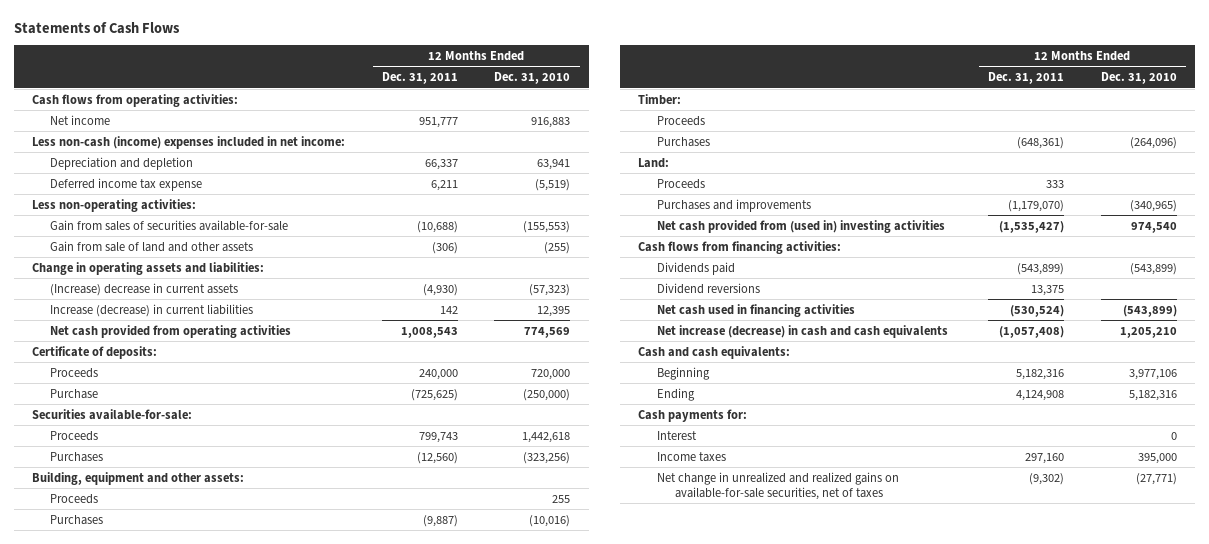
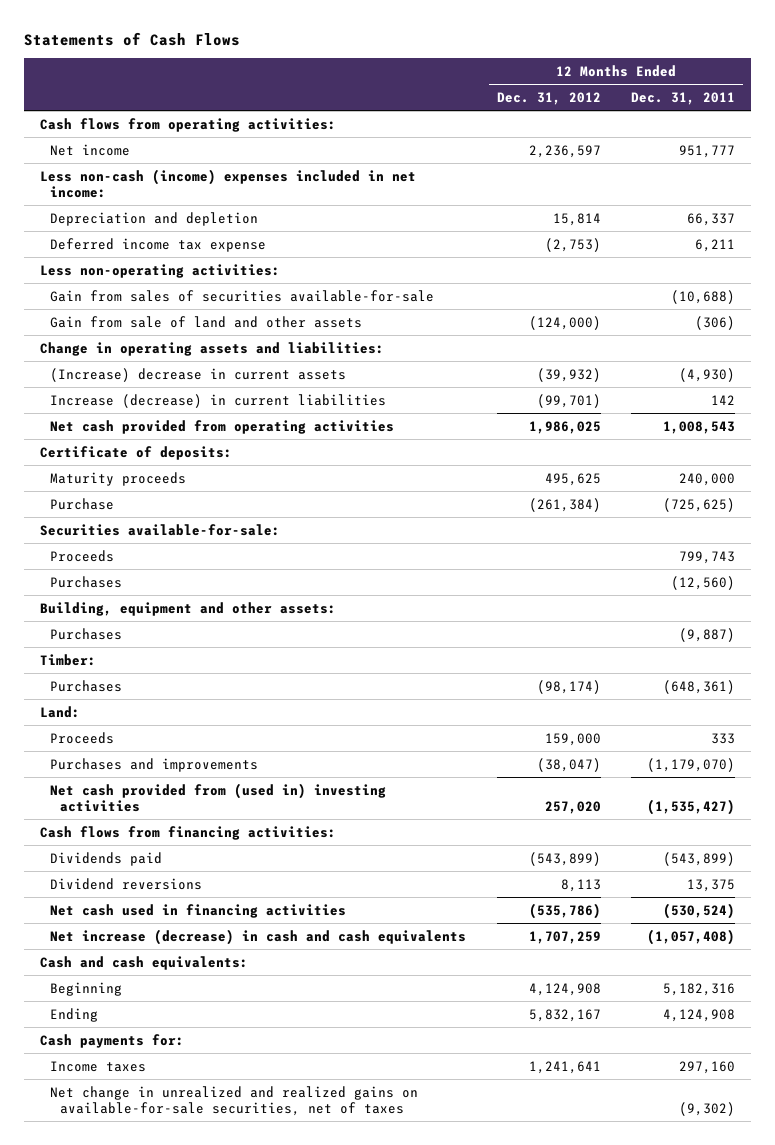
- | 12 Months Ended Dec. 31, 2011 | 12 Months Ended Dec. 31, 2010
+ | 12 Months Ended Dec. 31, 2012 | 12 Months Ended Dec. 31, 2011
- Proceeds | 240,000 | 720,000
+ Maturity proceeds | 495,625 | 240,000
- Proceeds | | 255
- Proceeds
- Interest | | 0

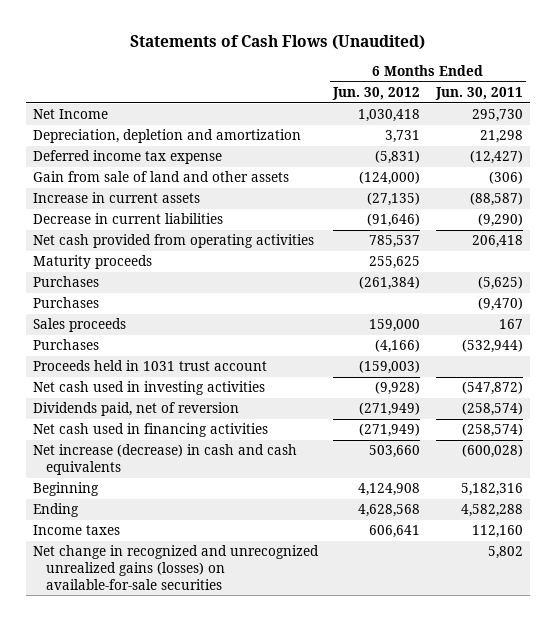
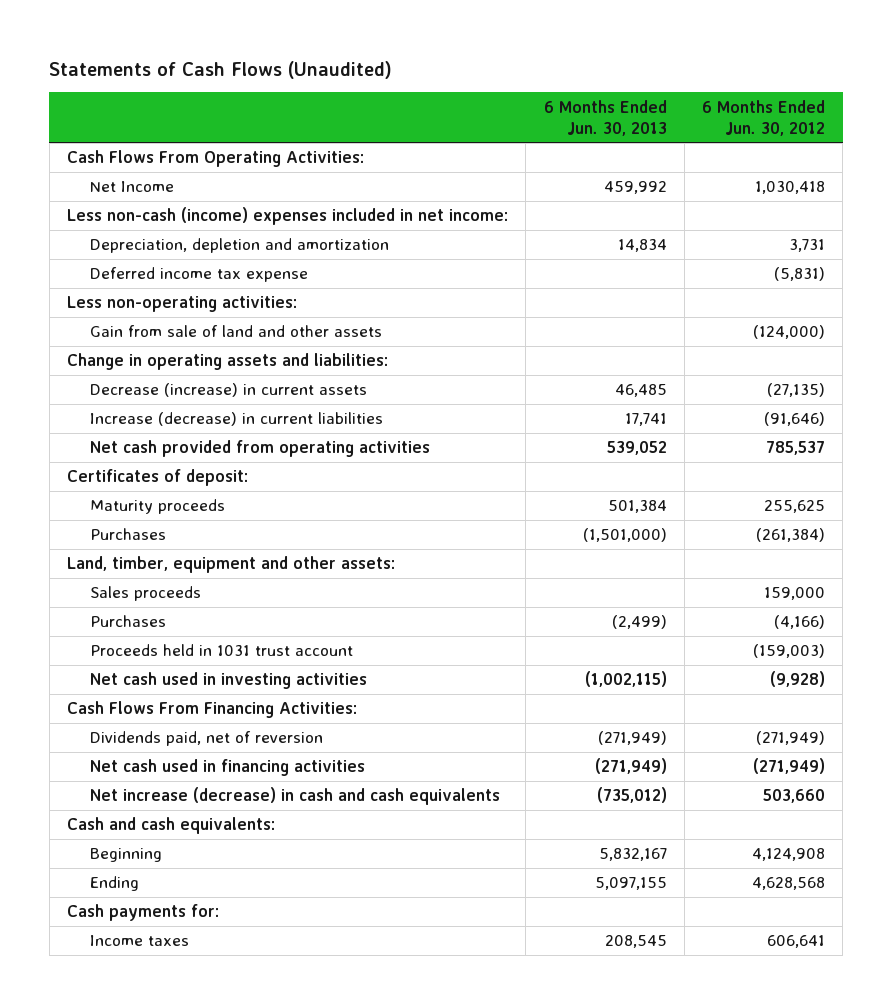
- | 6 Months Ended Jun. 30, 2012 | 6 Months Ended Jun. 30, 2011
+ | 6 Months Ended Jun. 30, 2013 | 6 Months Ended Jun. 30, 2012
+ Cash Flows From Operating Activities:
+ Less non-cash (income) expenses included in net income:
+ Less non-operating activities:
- Increase in current assets | (27,135) | (88,587)
- Decrease in current liabilities | (91,646) | (9,290)
+ Change in operating assets and liabilities:
+ Decrease (increase) in current assets | 46,485 | (27,135)
+ Increase (decrease) in current liabilities | 17,741 | (91,646)
+ Certificates of deposit:
- Purchases | | (9,470)
+ Land, timber, equipment and other assets:
+ Cash Flows From Financing Activities:
+ Cash and cash equivalents:
+ Cash payments for:
- Net change in recognized and unrecognized unrealized gains (losses) on available-for-sale securities | | 5,802

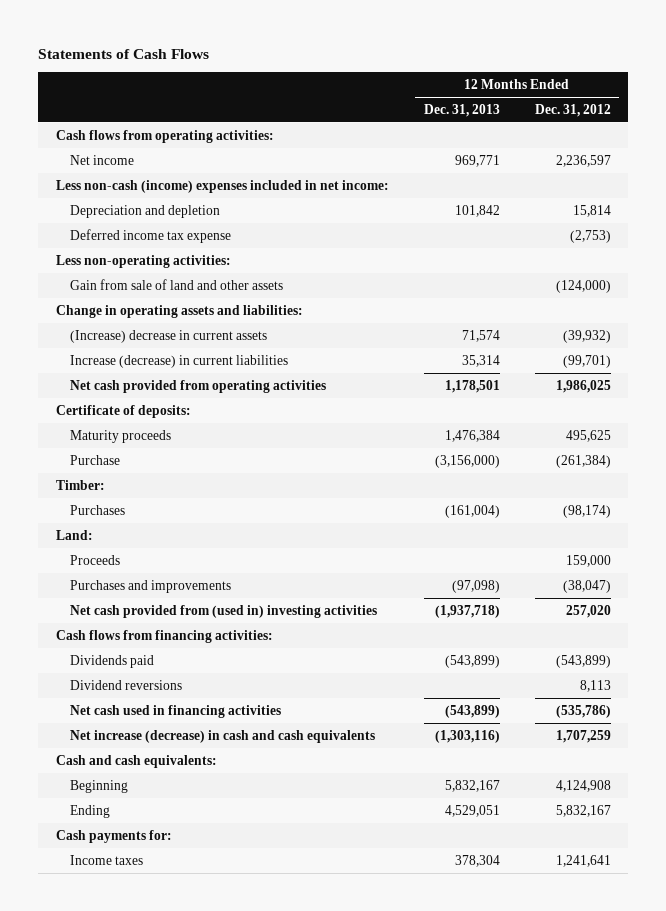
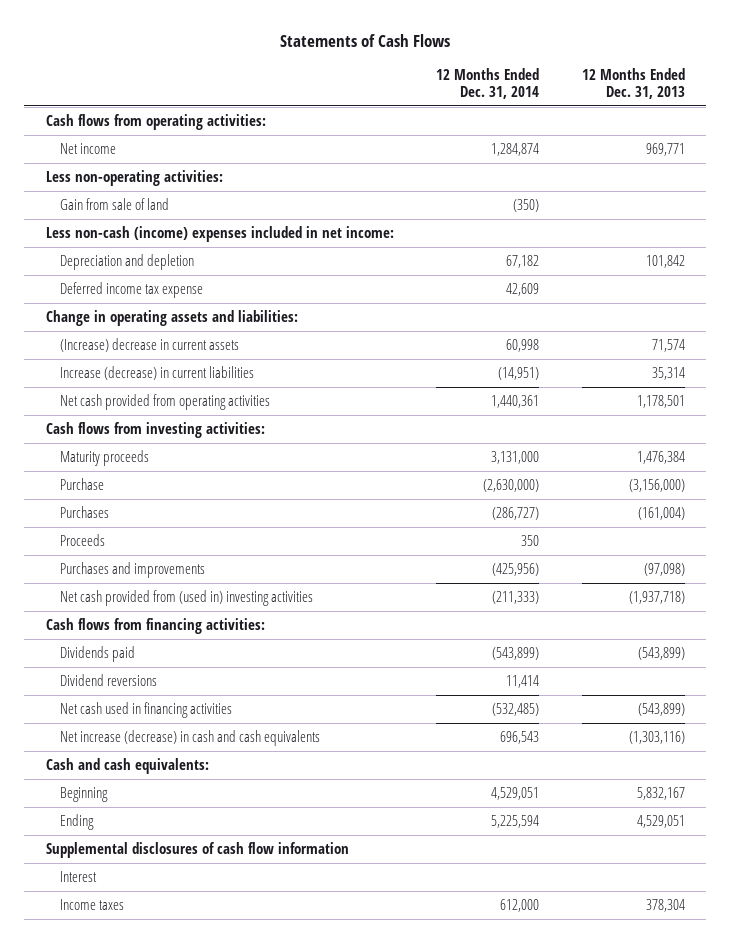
- | 12 Months Ended Dec. 31, 2013 | 12 Months Ended Dec. 31, 2012
+ | 12 Months Ended Dec. 31, 2014 | 12 Months Ended Dec. 31, 2013
moved up: Less non-operating activities:
+ Gain from sale of land | (350) |
- Gain from sale of land and other assets | | (124,000)
- Certificate of deposits:
+ Cash flows from investing activities:
- Timber:
- Land:
- Cash payments for:
+ Supplemental disclosures of cash flow information
+ Interest

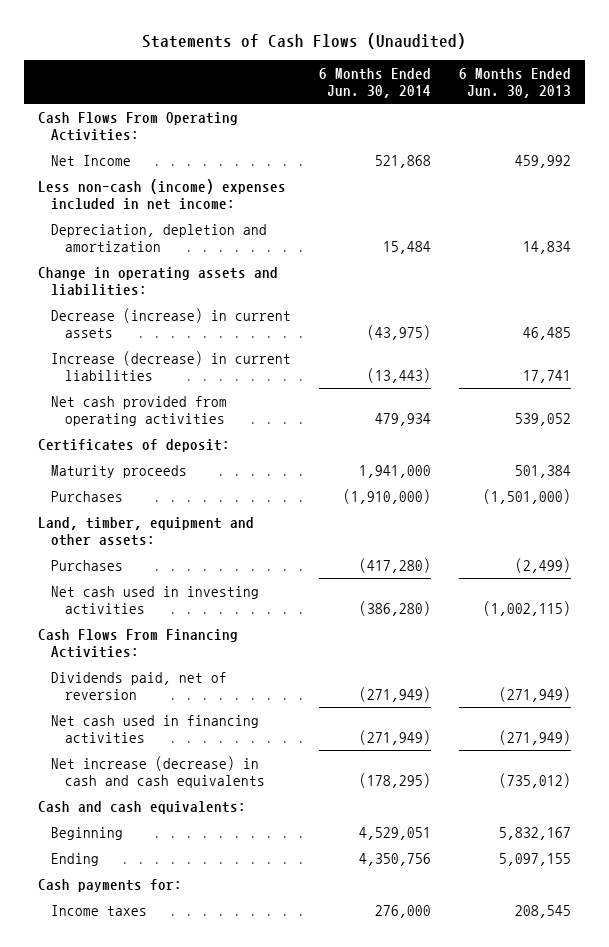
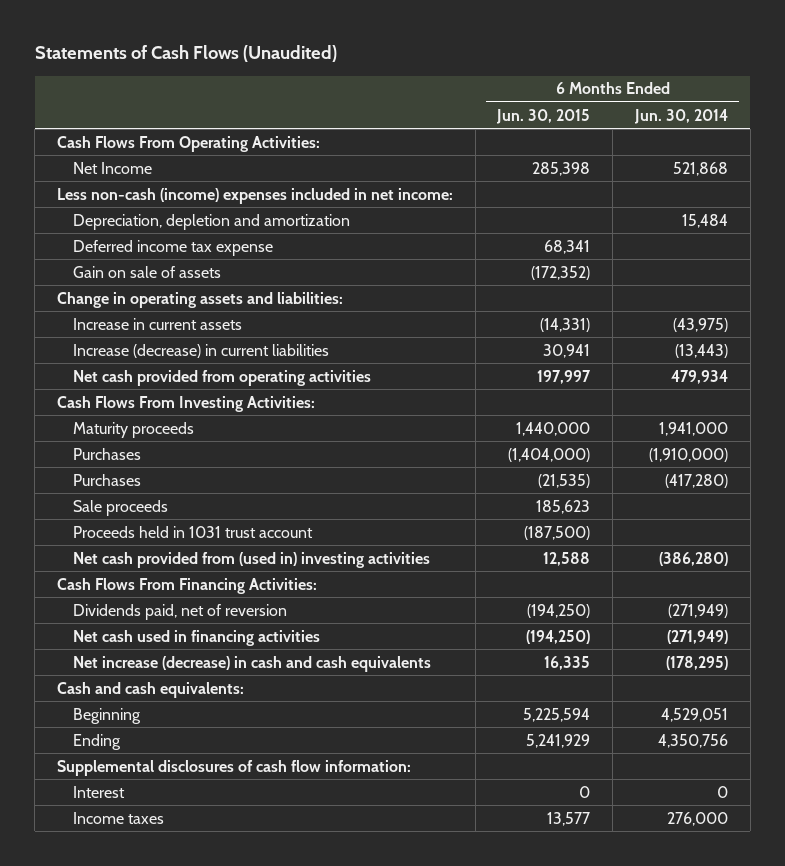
- | 6 Months Ended Jun. 30, 2014 | 6 Months Ended Jun. 30, 2013
+ | 6 Months Ended Jun. 30, 2015 | 6 Months Ended Jun. 30, 2014
+ Deferred income tax expense | 68,341 |
+ Gain on sale of assets | (172,352) |
- Decrease (increase) in current assets | (43,975) | 46,485
+ Increase in current assets | (14,331) | (43,975)
- Certificates of deposit:
+ Cash Flows From Investing Activities:
- Land, timber, equipment and other assets:
- Net cash used in investing activities | (386,280) | (1,002,115)
+ Sale proceeds | 185,623 |
+ Proceeds held in 1031 trust account | (187,500) |
+ Net cash provided from (used in) investing activities | 12,588 | (386,280)
- Cash payments for:
+ Supplemental disclosures of cash flow information:
+ Interest | 0 | 0

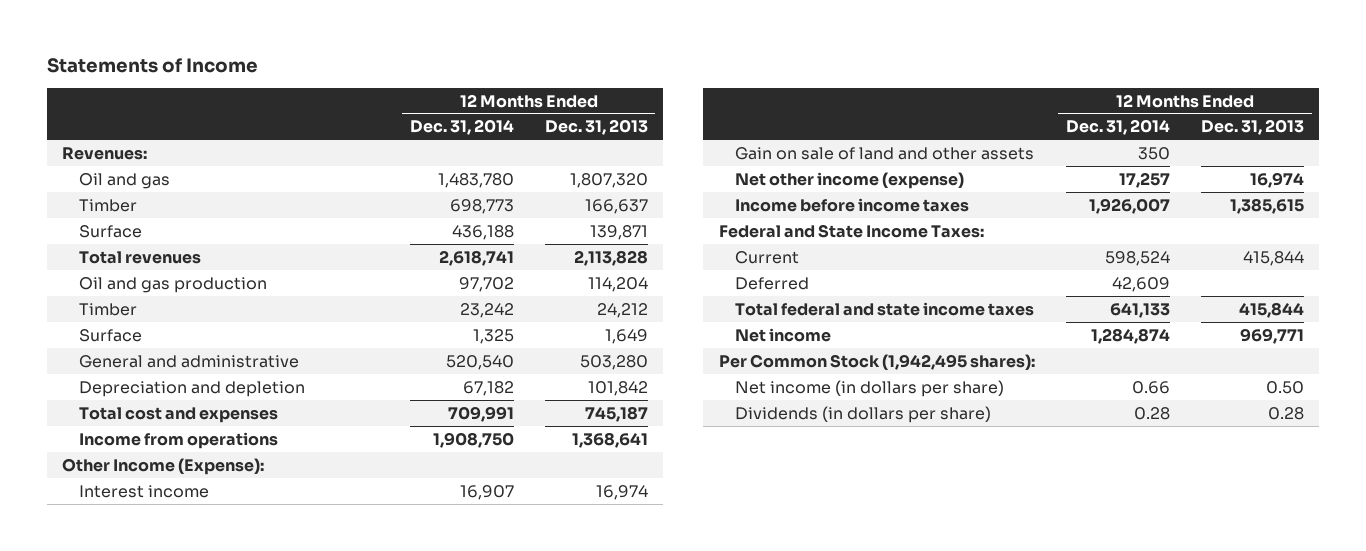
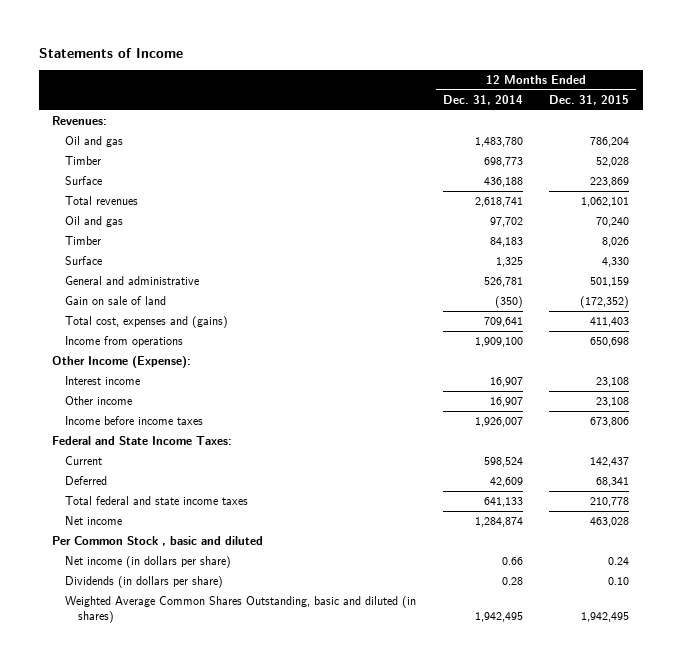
- | 12 Months Ended Dec. 31, 2014 | 12 Months Ended Dec. 31, 2013
+ | 12 Months Ended Dec. 31, 2014 | 12 Months Ended Dec. 31, 2015
- Oil and gas production | 97,702 | 114,204
- Timber | 23,242 | 24,212
+ Oil and gas | 97,702 | 70,240
+ Timber | 84,183 | 8,026
- General and administrative | 520,540 | 503,280
- Depreciation and depletion | 67,182 | 101,842
- Total cost and expenses | 709,991 | 745,187
- Income from operations | 1,908,750 | 1,368,641
+ General and administrative | 526,781 | 501,159
+ Gain on sale of land | (350) | (172,352)
+ Total cost, expenses and (gains) | 709,641 | 411,403
+ Income from operations | 1,909,100 | 650,698
- Gain on sale of land and other assets | 350 |
- Net other income (expense) | 17,257 | 16,974
+ Other income | 16,907 | 23,108
- Per Common Stock (1,942,495 shares):
+ Per Common Stock , basic and diluted
+ Weighted Average Common Shares Outstanding, basic and diluted (in shares) | 1,942,495 | 1,942,495

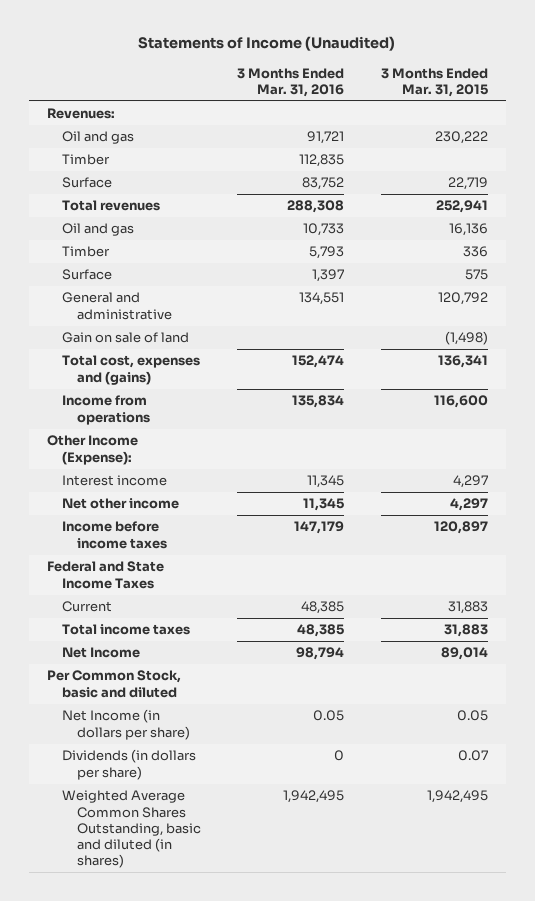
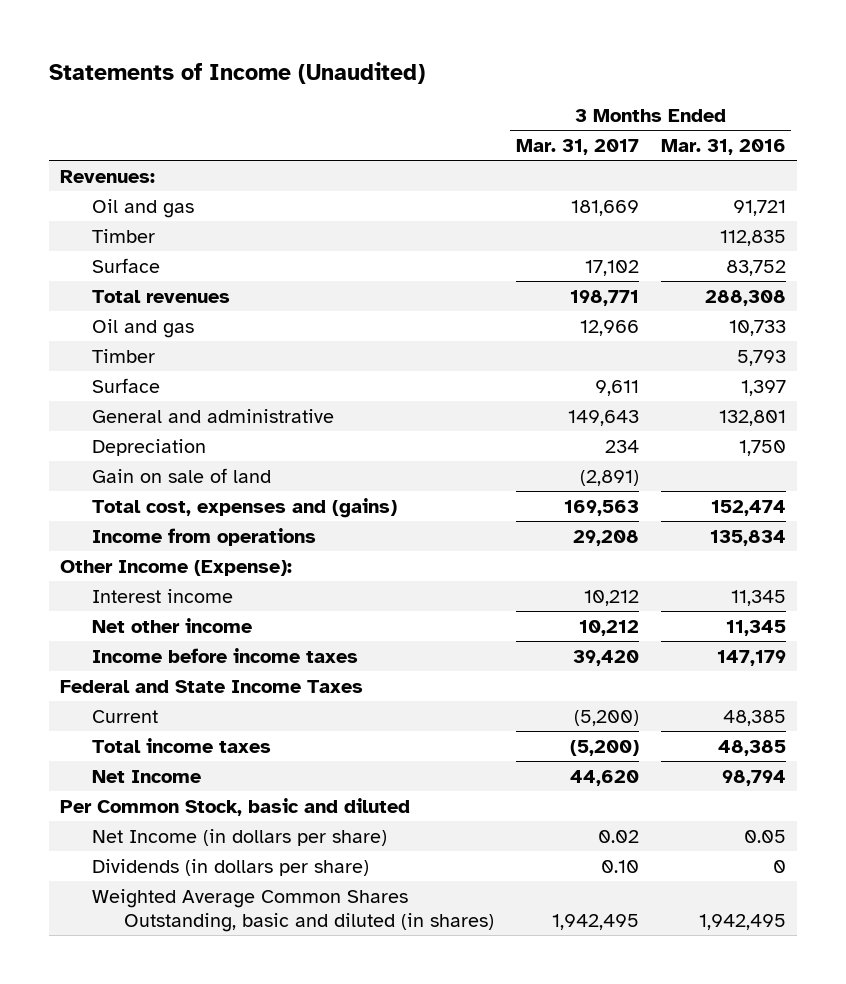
- | 3 Months Ended Mar. 31, 2016 | 3 Months Ended Mar. 31, 2015
+ | 3 Months Ended Mar. 31, 2017 | 3 Months Ended Mar. 31, 2016
- General and administrative | 134,551 | 120,792
+ General and administrative | 149,643 | 132,801
+ Depreciation | 234 | 1,750

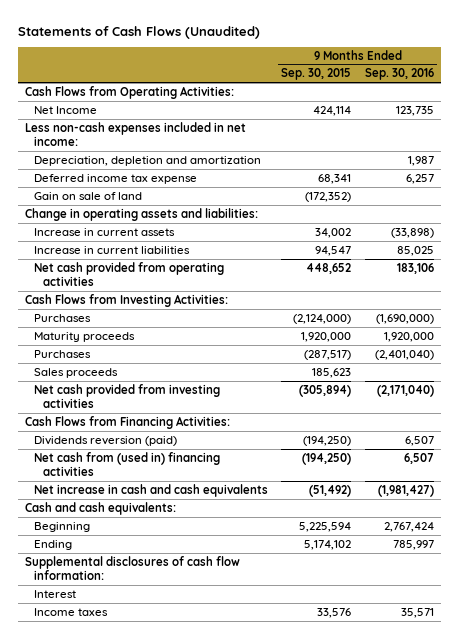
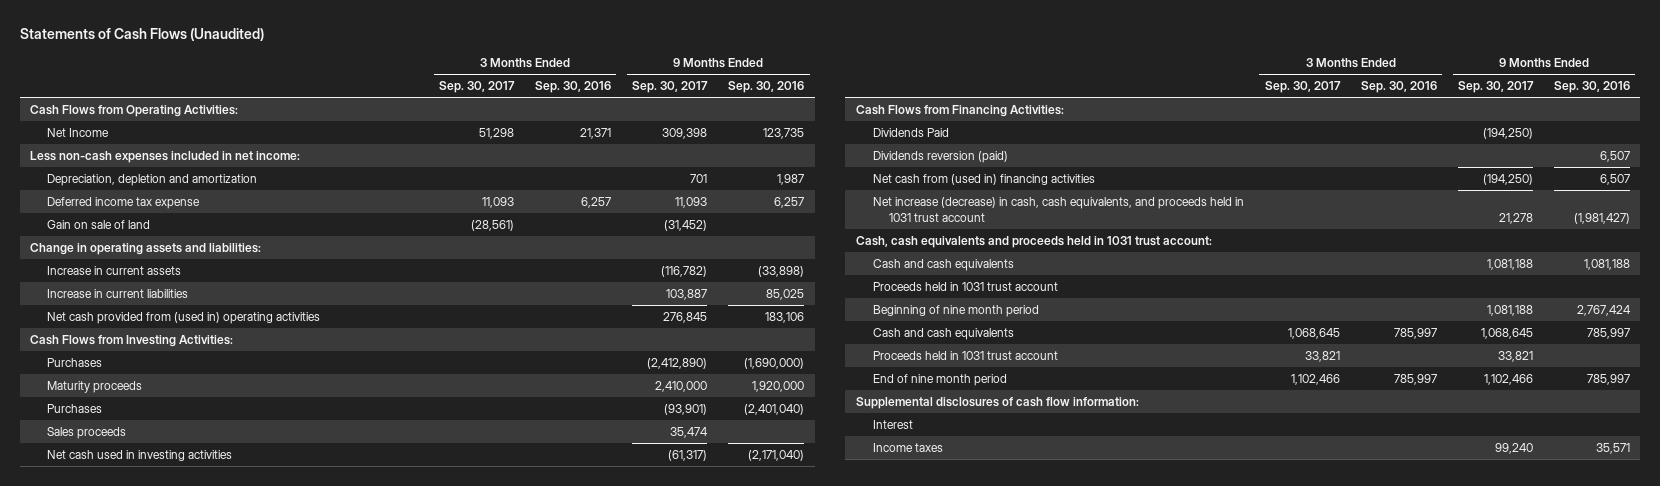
- | 9 Months Ended Sep. 30, 2015 | 9 Months Ended Sep. 30, 2016
+ | 3 Months Ended Sep. 30, 2017 | 3 Months Ended Sep. 30, 2016 | 9 Months Ended Sep. 30, 2017 | 9 Months Ended Sep. 30, 2016
- Net cash provided from operating activities | 448,652 | 183,106
+ Net cash provided from (used in) operating activities | | | 276,845 | 183,106
- Net cash provided from investing activities | (305,894) | (2,171,040)
+ Net cash used in investing activities | | | (61,317) | (2,171,040)
+ Dividends Paid | | | (194,250) |
- Net increase in cash and cash equivalents | (51,492) | (1,981,427)
- Cash and cash equivalents:
- Beginning | 5,225,594 | 2,767,424
- Ending | 5,174,102 | 785,997
+ Net increase (decrease) in cash, cash equivalents, and proceeds held in 1031 trust account | | | 21,278 | (1,981,427)
+ Cash, cash equivalents and proceeds held in 1031 trust account:
+ Cash and cash equivalents | | | 1,081,188 | 1,081,188
+ Proceeds held in 1031 trust account
+ Beginning of nine month period | | | 1,081,188 | 2,767,424
+ Cash and cash equivalents | 1,068,645 | 785,997 | 1,068,645 | 785,997
+ Proceeds held in 1031 trust account | 33,821 | | 33,821 |
+ End of nine month period | 1,102,466 | 785,997 | 1,102,466 | 785,997

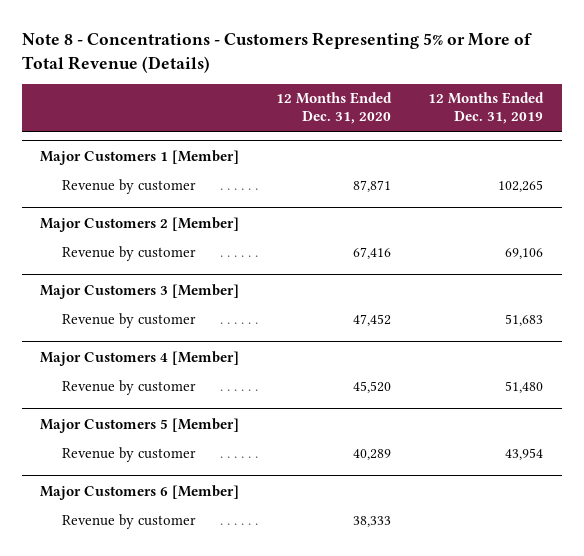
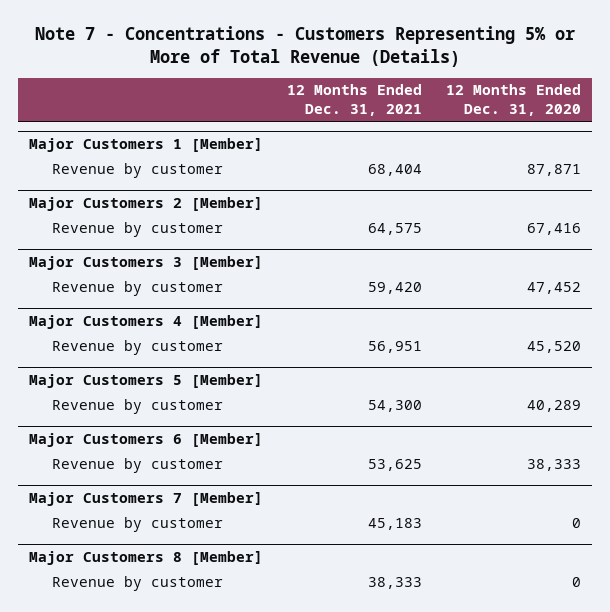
- Note 8 - Concentrations - Customers Representing 5% or More of Total Revenue (Details)
+ Note 7 - Concentrations - Customers Representing 5% or More of Total Revenue (Details)
- | 12 Months Ended Dec. 31, 2020 | 12 Months Ended Dec. 31, 2019
+ | 12 Months Ended Dec. 31, 2021 | 12 Months Ended Dec. 31, 2020
+ Major Customers 7 [Member]
+ Revenue by customer | 45,183 | 0
+ Major Customers 8 [Member]
+ Revenue by customer | 38,333 | 0

